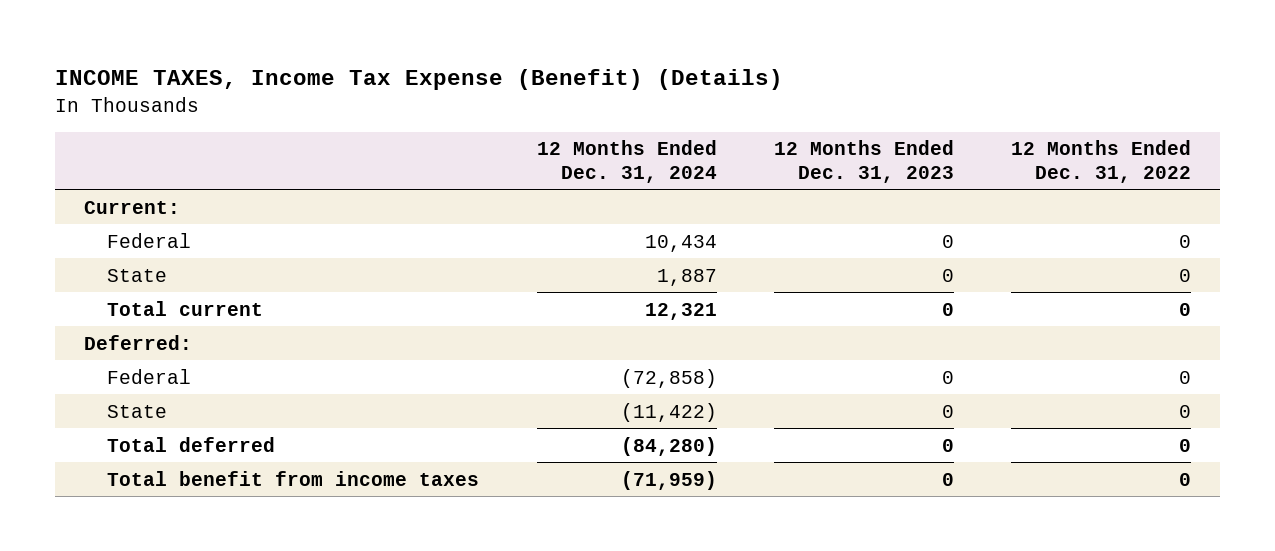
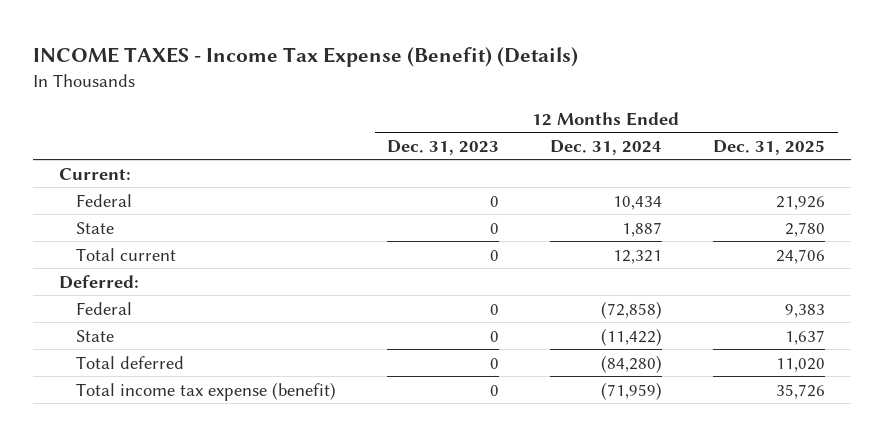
- INCOME TAXES, Income Tax Expense (Benefit) (Details)
+ INCOME TAXES - Income Tax Expense (Benefit) (Details)
- | 12 Months Ended Dec. 31, 2024 | 12 Months Ended Dec. 31, 2023 | 12 Months Ended Dec. 31, 2022
+ | 12 Months Ended Dec. 31, 2023 | 12 Months Ended Dec. 31, 2024 | 12 Months Ended Dec. 31, 2025
- Total benefit from income taxes | (71,959) | 0 | 0
+ Total income tax expense (benefit) | 0 | (71,959) | 35,726

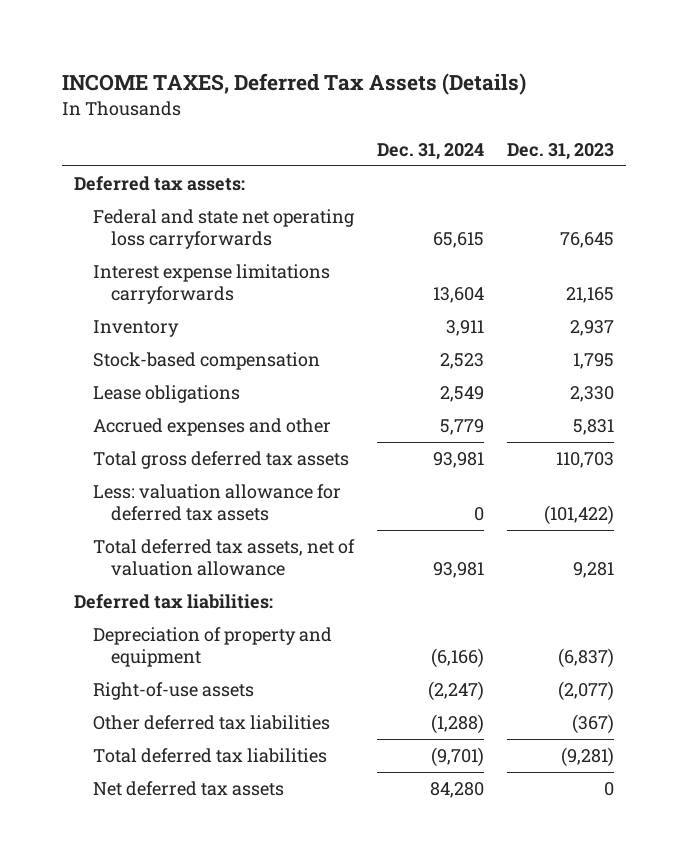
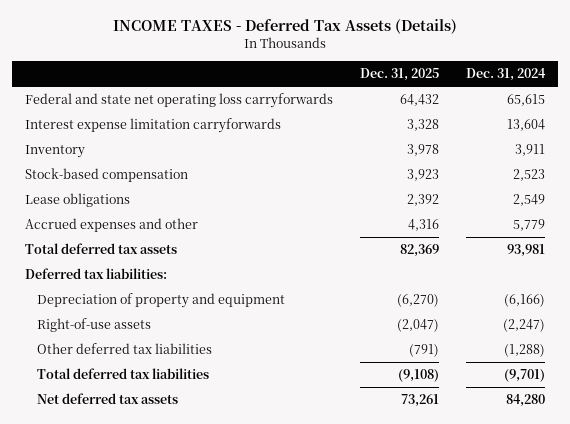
- INCOME TAXES, Deferred Tax Assets (Details)
+ INCOME TAXES - Deferred Tax Assets (Details)
- | Dec. 31, 2024 | Dec. 31, 2023
+ | Dec. 31, 2025 | Dec. 31, 2024
- Deferred tax assets:
- Interest expense limitations carryforwards | 13,604 | 21,165
+ Interest expense limitation carryforwards | 3,328 | 13,604
- Total gross deferred tax assets | 93,981 | 110,703
- Less: valuation allowance for deferred tax assets | 0 | (101,422)
- Total deferred tax assets, net of valuation allowance | 93,981 | 9,281
+ Total deferred tax assets | 82,369 | 93,981

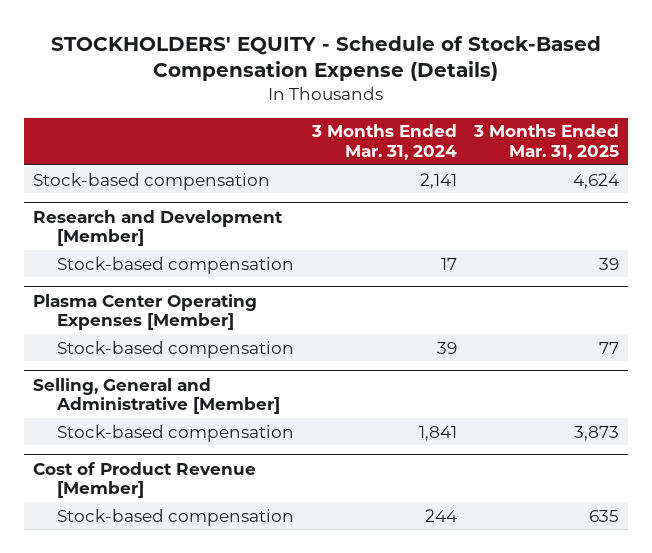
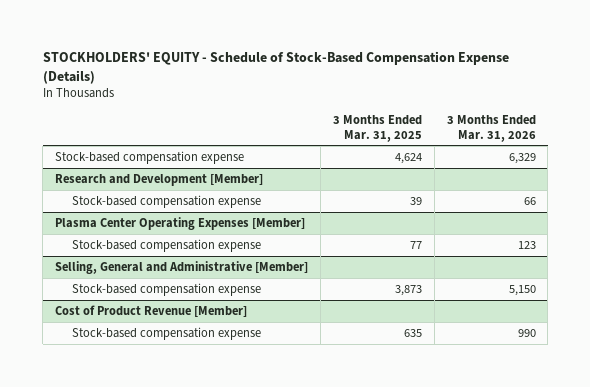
- | 3 Months Ended Mar. 31, 2024 | 3 Months Ended Mar. 31, 2025
+ | 3 Months Ended Mar. 31, 2025 | 3 Months Ended Mar. 31, 2026
- Stock-based compensation | 2,141 | 4,624
+ Stock-based compensation expense | 4,624 | 6,329
@ Research and Development [Member]
- Stock-based compensation | 17 | 39
+ Stock-based compensation expense | 39 | 66
@ Plasma Center Operating Expenses [Member]
- Stock-based compensation | 39 | 77
+ Stock-based compensation expense | 77 | 123
@ Selling, General and Administrative [Member]
- Stock-based compensation | 1,841 | 3,873
+ Stock-based compensation expense | 3,873 | 5,150
@ Cost of Product Revenue [Member]
- Stock-based compensation | 244 | 635
+ Stock-based compensation expense | 635 | 990

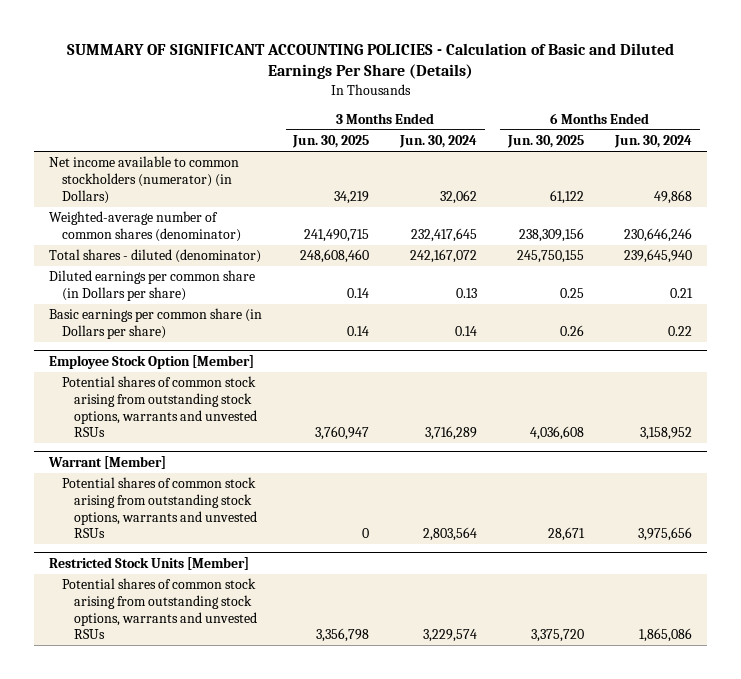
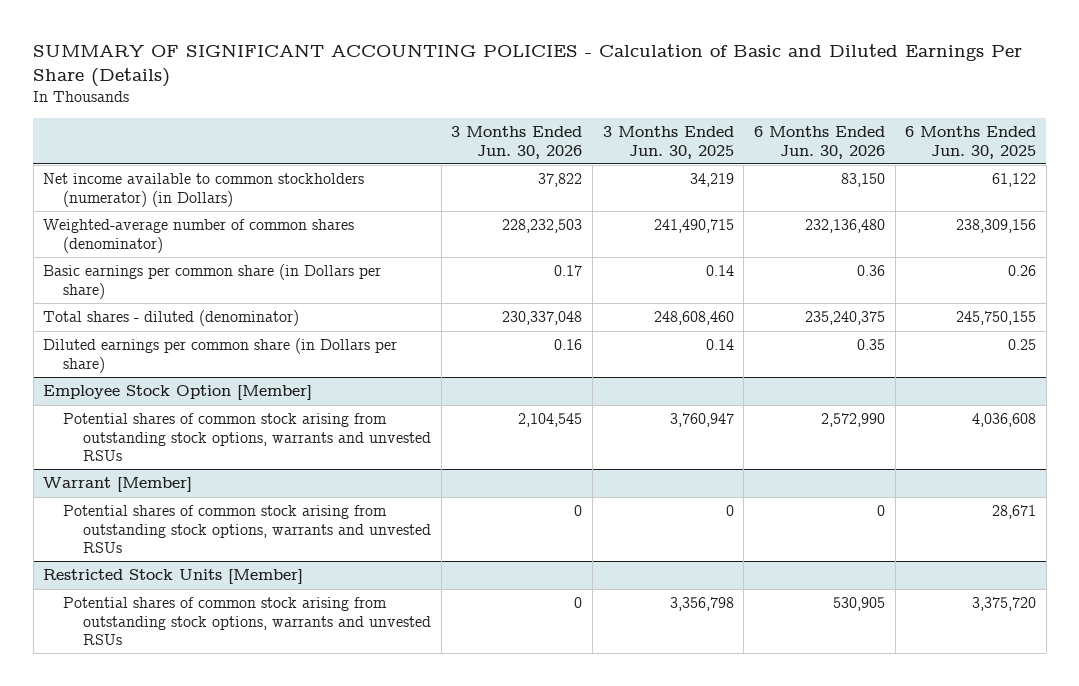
- | 3 Months Ended Jun. 30, 2025 | 3 Months Ended Jun. 30, 2024 | 6 Months Ended Jun. 30, 2025 | 6 Months Ended Jun. 30, 2024
+ | 3 Months Ended Jun. 30, 2026 | 3 Months Ended Jun. 30, 2025 | 6 Months Ended Jun. 30, 2026 | 6 Months Ended Jun. 30, 2025
moved up: Basic earnings per common share (in Dollars per share) | 0.17 | 0.14 | 0.36 | 0.26

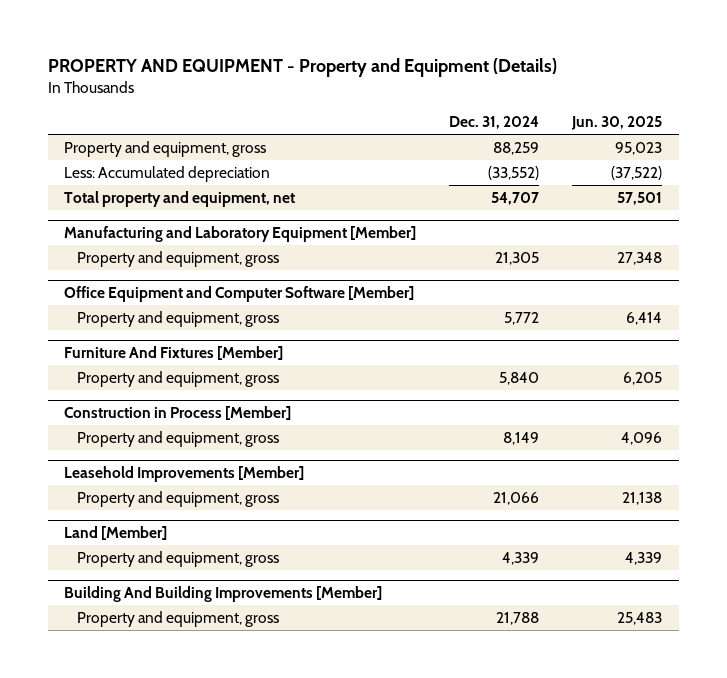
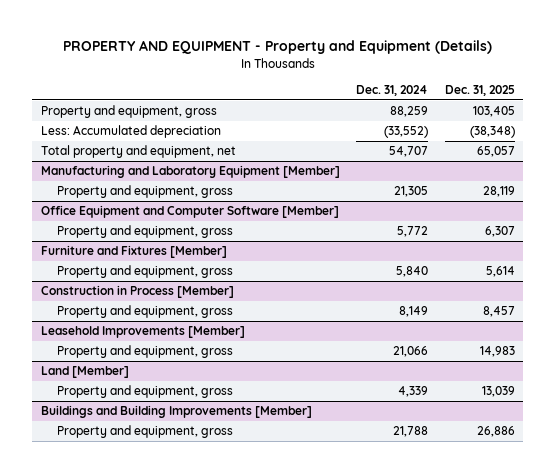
- | Dec. 31, 2024 | Jun. 30, 2025
+ | Dec. 31, 2024 | Dec. 31, 2025
- Furniture And Fixtures [Member]
+ Furniture and Fixtures [Member]
- Building And Building Improvements [Member]
+ Buildings and Building Improvements [Member]

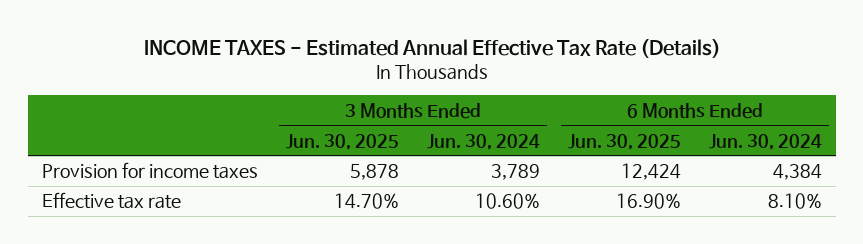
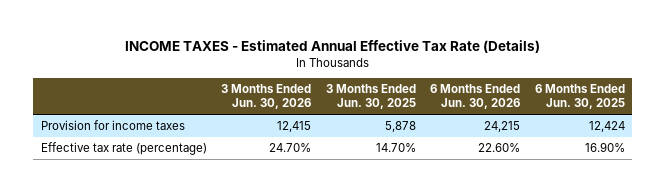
- | 3 Months Ended Jun. 30, 2025 | 3 Months Ended Jun. 30, 2024 | 6 Months Ended Jun. 30, 2025 | 6 Months Ended Jun. 30, 2024
+ | 3 Months Ended Jun. 30, 2026 | 3 Months Ended Jun. 30, 2025 | 6 Months Ended Jun. 30, 2026 | 6 Months Ended Jun. 30, 2025
- Effective tax rate | 14.70% | 10.60% | 16.90% | 8.10%
+ Effective tax rate (percentage) | 24.70% | 14.70% | 22.60% | 16.90%

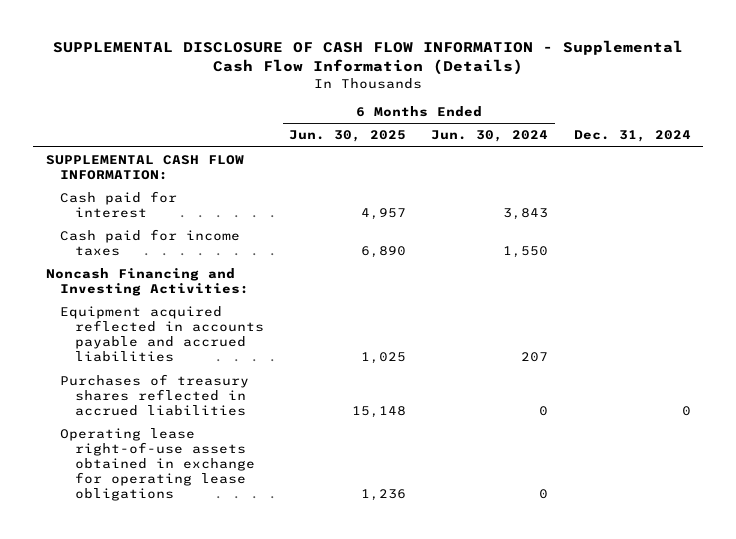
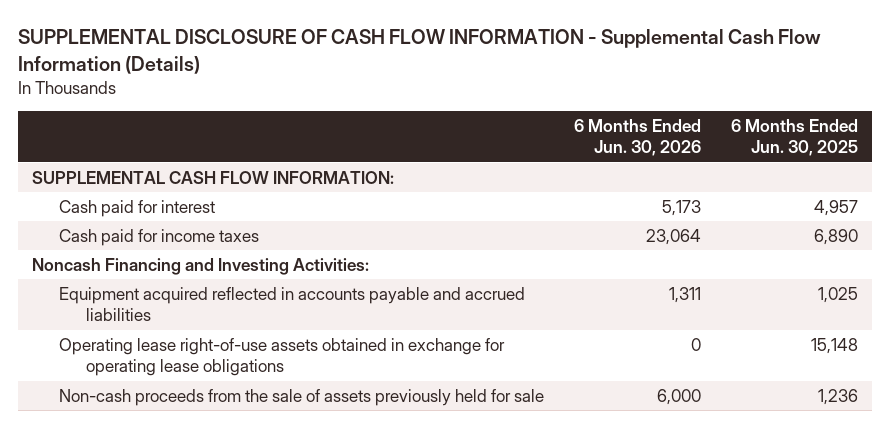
- | 6 Months Ended Jun. 30, 2025 | 6 Months Ended Jun. 30, 2024 | Dec. 31, 2024
+ | 6 Months Ended Jun. 30, 2026 | 6 Months Ended Jun. 30, 2025
- Purchases of treasury shares reflected in accrued liabilities | 15,148 | 0 | 0
- Operating lease right-of-use assets obtained in exchange for operating lease obligations | 1,236 | 0 |
+ Operating lease right-of-use assets obtained in exchange for operating lease obligations | 0 | 15,148
+ Non-cash proceeds from the sale of assets previously held for sale | 6,000 | 1,236

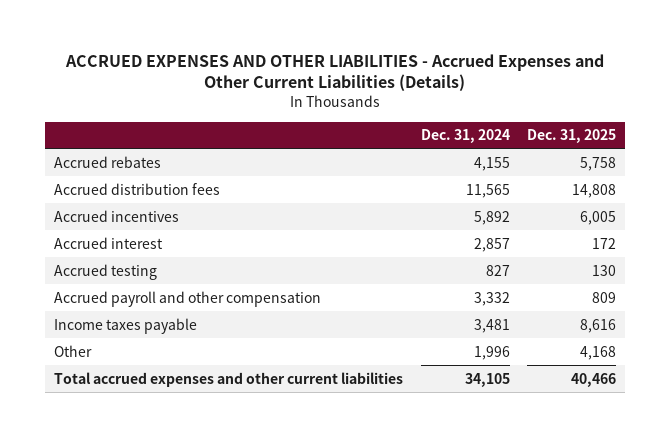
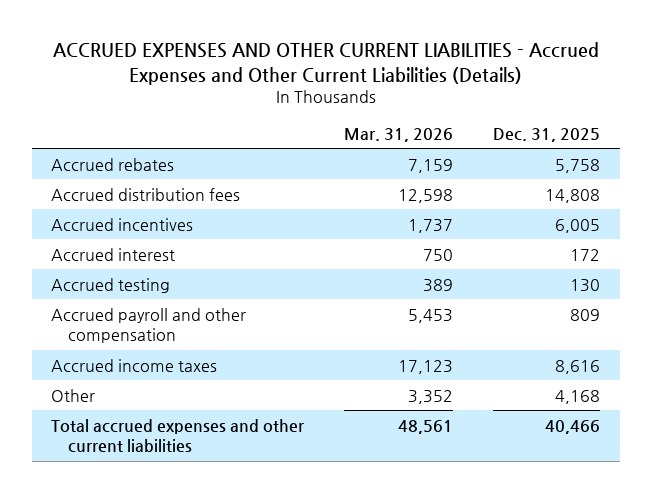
- ACCRUED EXPENSES AND OTHER LIABILITIES - Accrued Expenses and Other Current Liabilities (Details)
+ ACCRUED EXPENSES AND OTHER CURRENT LIABILITIES - Accrued Expenses and Other Current Liabilities (Details)
- | Dec. 31, 2024 | Dec. 31, 2025
+ | Mar. 31, 2026 | Dec. 31, 2025
- Income taxes payable | 3,481 | 8,616
+ Accrued income taxes | 17,123 | 8,616

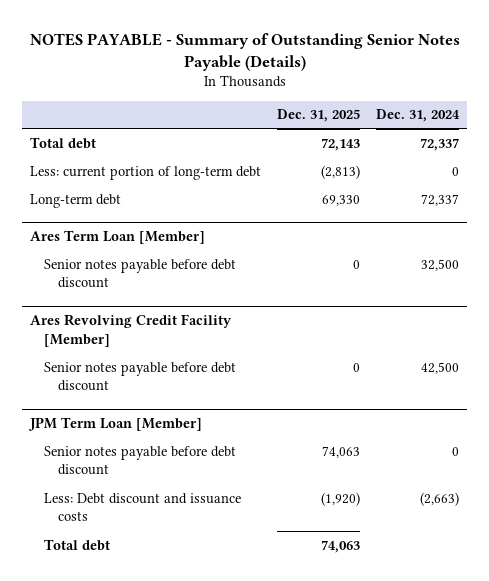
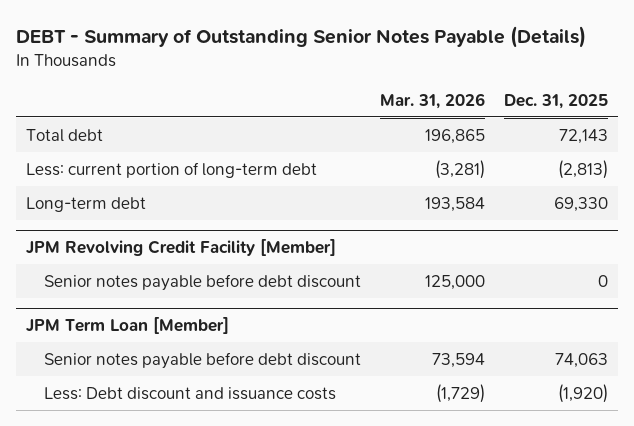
- NOTES PAYABLE - Summary of Outstanding Senior Notes Payable (Details)
+ DEBT - Summary of Outstanding Senior Notes Payable (Details)
- | Dec. 31, 2025 | Dec. 31, 2024
+ | Mar. 31, 2026 | Dec. 31, 2025
- Ares Term Loan [Member]
- Senior notes payable before debt discount | 0 | 32,500
- Ares Revolving Credit Facility [Member]
+ JPM Revolving Credit Facility [Member]
@ JPM Term Loan [Member]
- Total debt | 74,063 |

